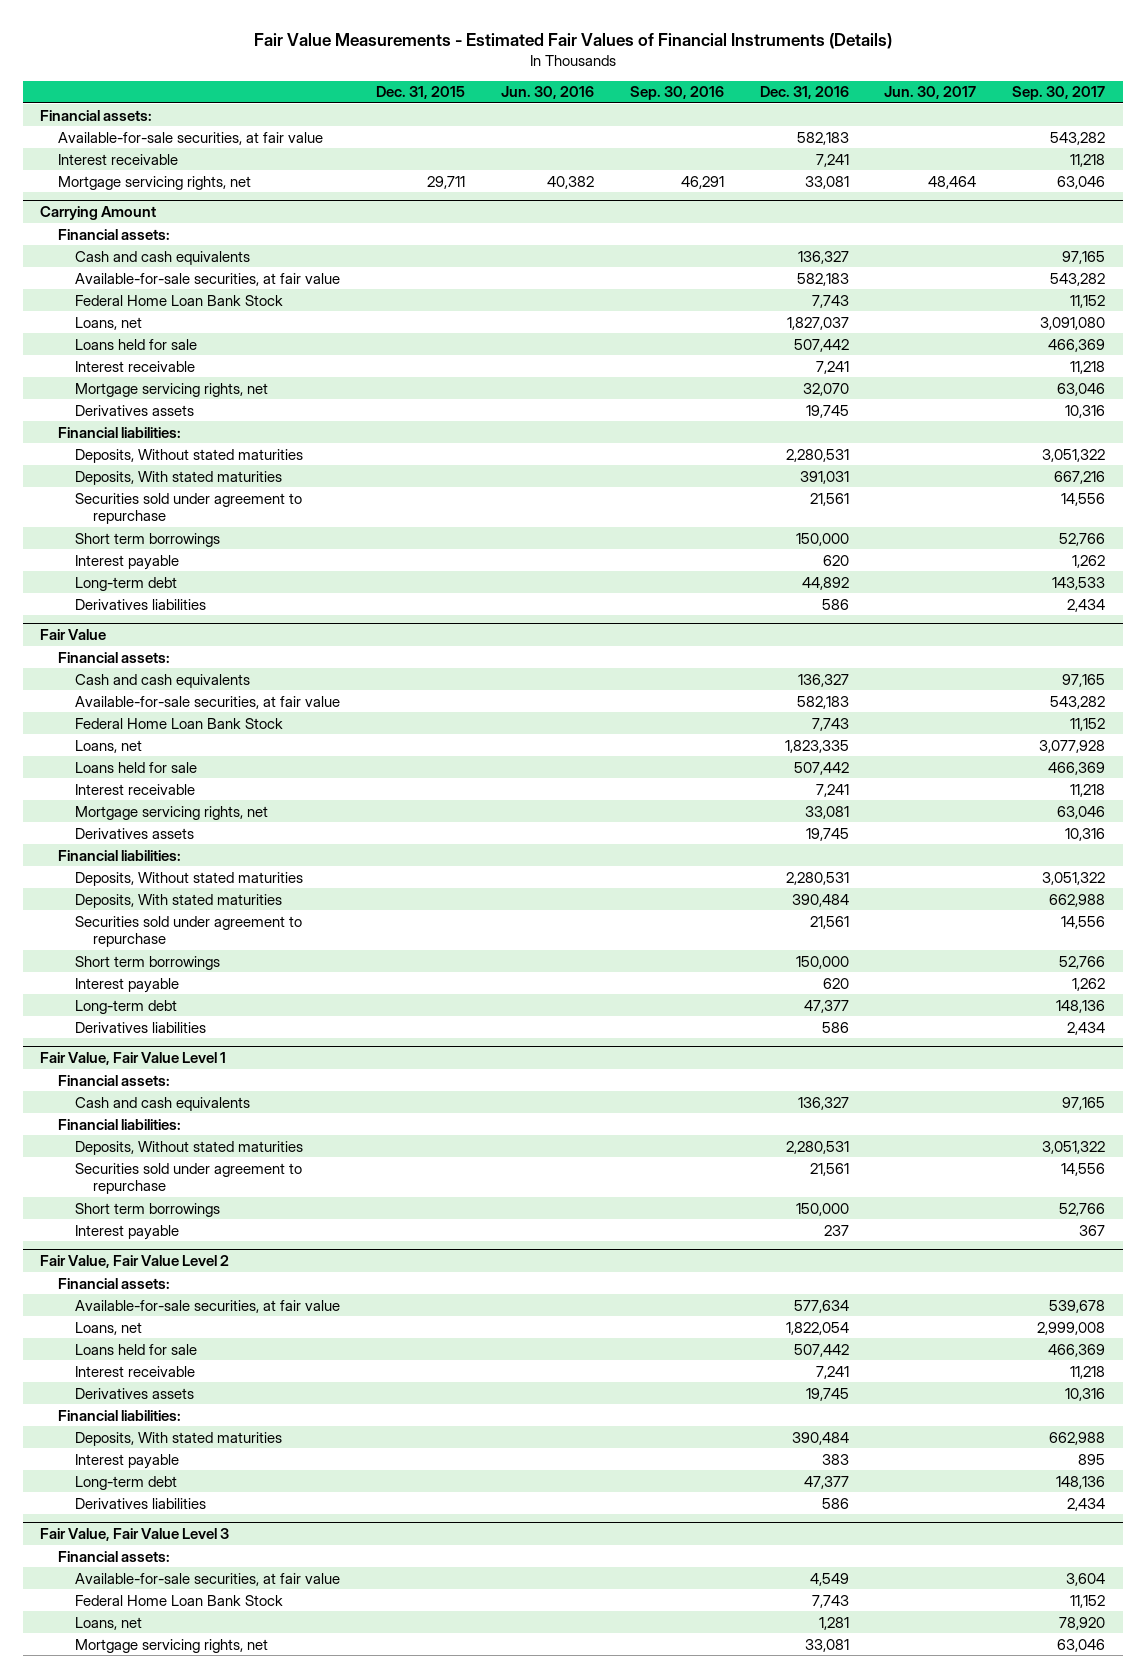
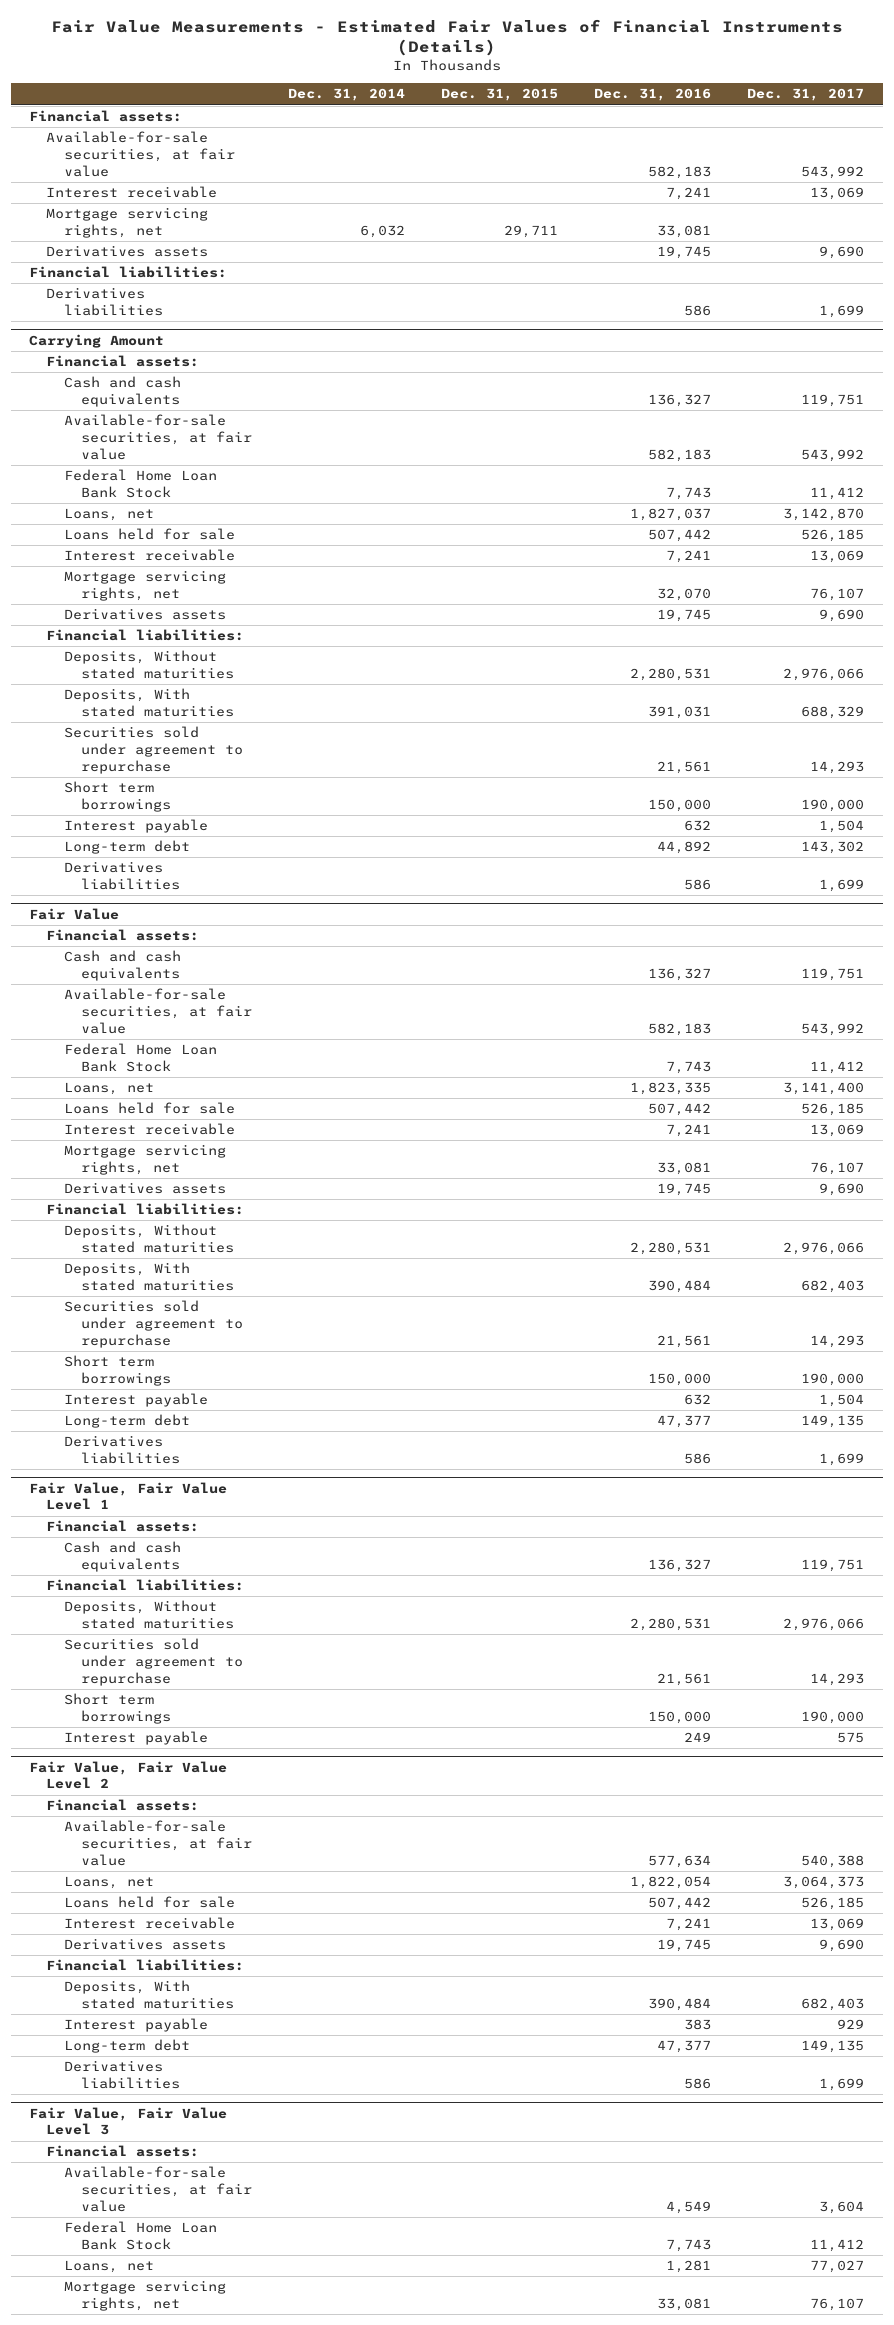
- | Dec. 31, 2015 | Jun. 30, 2016 | Sep. 30, 2016 | Dec. 31, 2016 | Jun. 30, 2017 | Sep. 30, 2017
+ | Dec. 31, 2014 | Dec. 31, 2015 | Dec. 31, 2016 | Dec. 31, 2017
+ Derivatives assets | | | 19,745 | 9,690
+ Financial liabilities:
+ Derivatives liabilities | | | 586 | 1,699
@ Carrying Amount
- Interest payable | | | | 620 | | 1,262
+ Interest payable | | | 632 | 1,504
@ Fair Value
- Interest payable | | | | 620 | | 1,262
+ Interest payable | | | 632 | 1,504
@ Fair Value, Fair Value Level 1
- Interest payable | | | | 237 | | 367
+ Interest payable | | | 249 | 575

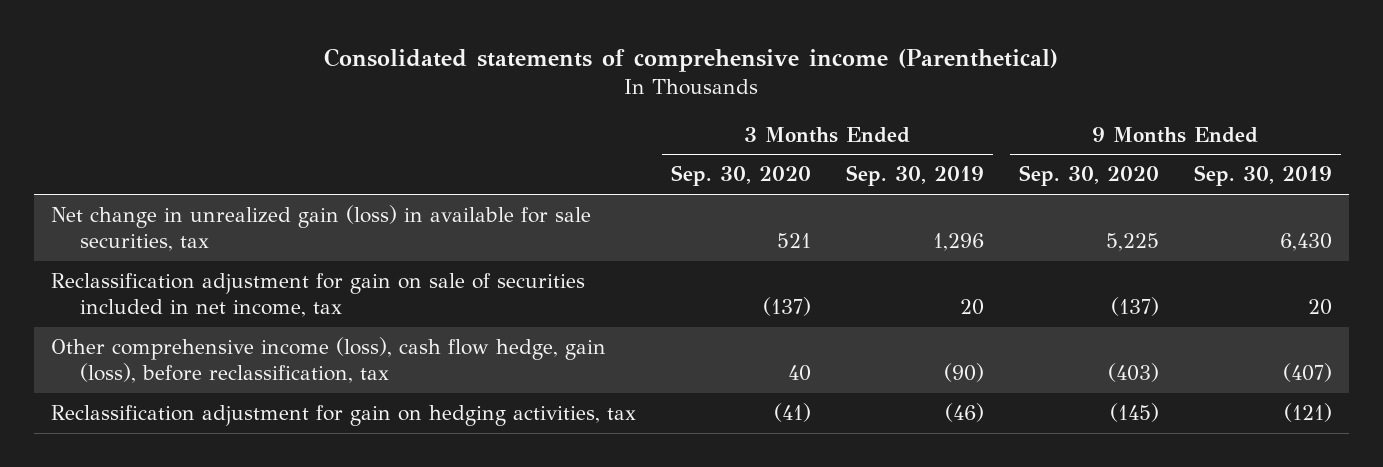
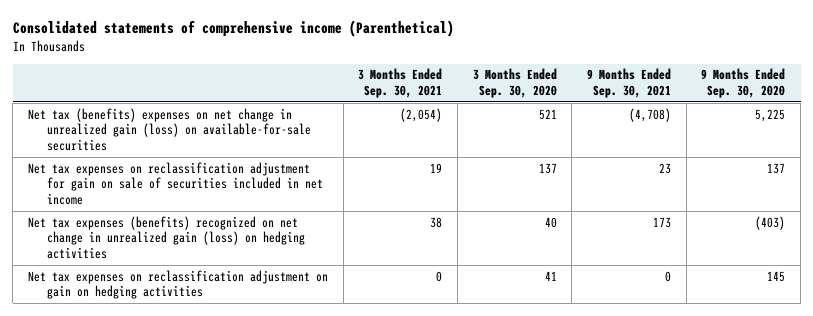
- | 3 Months Ended Sep. 30, 2020 | 3 Months Ended Sep. 30, 2019 | 9 Months Ended Sep. 30, 2020 | 9 Months Ended Sep. 30, 2019
+ | 3 Months Ended Sep. 30, 2021 | 3 Months Ended Sep. 30, 2020 | 9 Months Ended Sep. 30, 2021 | 9 Months Ended Sep. 30, 2020
- Net change in unrealized gain (loss) in available for sale securities, tax | 521 | 1,296 | 5,225 | 6,430
- Reclassification adjustment for gain on sale of securities included in net income, tax | (137) | 20 | (137) | 20
- Other comprehensive income (loss), cash flow hedge, gain (loss), before reclassification, tax | 40 | (90) | (403) | (407)
- Reclassification adjustment for gain on hedging activities, tax | (41) | (46) | (145) | (121)
+ Net tax (benefits) expenses on net change in unrealized gain (loss) on available-for-sale securities | (2,054) | 521 | (4,708) | 5,225
+ Net tax expenses on reclassification adjustment for gain on sale of securities included in net income | 19 | 137 | 23 | 137
+ Net tax expenses (benefits) recognized on net change in unrealized gain (loss) on hedging activities | 38 | 40 | 173 | (403)
+ Net tax expenses on reclassification adjustment on gain on hedging activities | 0 | 41 | 0 | 145

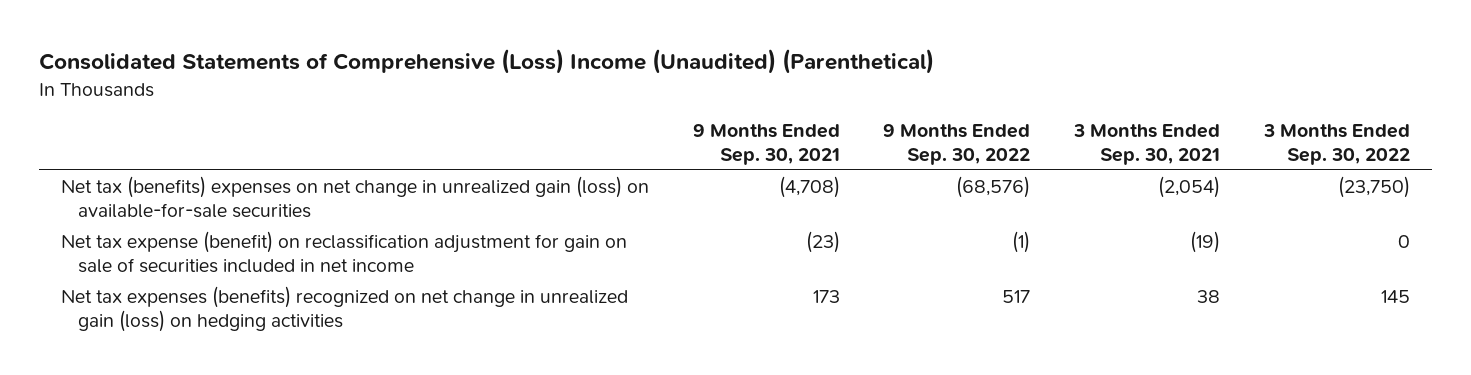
- Consolidated statements of comprehensive income (Parenthetical)
+ Consolidated Statements of Comprehensive (Loss) Income (Unaudited) (Parenthetical)
- | 3 Months Ended Sep. 30, 2021 | 3 Months Ended Sep. 30, 2020 | 9 Months Ended Sep. 30, 2021 | 9 Months Ended Sep. 30, 2020
+ | 9 Months Ended Sep. 30, 2021 | 9 Months Ended Sep. 30, 2022 | 3 Months Ended Sep. 30, 2021 | 3 Months Ended Sep. 30, 2022
- Net tax expenses on reclassification adjustment for gain on sale of securities included in net income | 19 | 137 | 23 | 137
+ Net tax expense (benefit) on reclassification adjustment for gain on sale of securities included in net income | (23) | (1) | (19) | 0
- Net tax expenses on reclassification adjustment on gain on hedging activities | 0 | 41 | 0 | 145

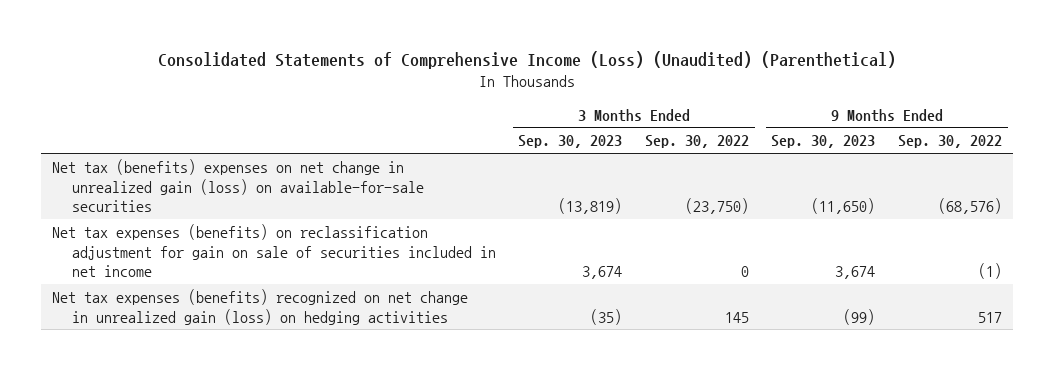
- Consolidated Statements of Comprehensive (Loss) Income (Unaudited) (Parenthetical)
+ Consolidated Statements of Comprehensive Income (Loss) (Unaudited) (Parenthetical)
- | 9 Months Ended Sep. 30, 2021 | 9 Months Ended Sep. 30, 2022 | 3 Months Ended Sep. 30, 2021 | 3 Months Ended Sep. 30, 2022
+ | 3 Months Ended Sep. 30, 2023 | 3 Months Ended Sep. 30, 2022 | 9 Months Ended Sep. 30, 2023 | 9 Months Ended Sep. 30, 2022
- Net tax expense (benefit) on reclassification adjustment for gain on sale of securities included in net income | (23) | (1) | (19) | 0
+ Net tax expenses (benefits) on reclassification adjustment for gain on sale of securities included in net income | 3,674 | 0 | 3,674 | (1)

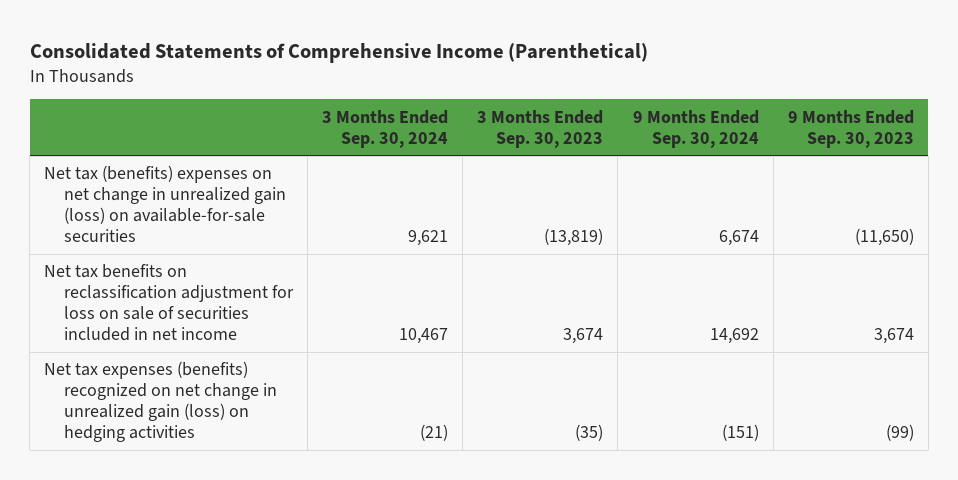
- Consolidated Statements of Comprehensive Income (Loss) (Unaudited) (Parenthetical)
+ Consolidated Statements of Comprehensive Income (Parenthetical)
- | 3 Months Ended Sep. 30, 2023 | 3 Months Ended Sep. 30, 2022 | 9 Months Ended Sep. 30, 2023 | 9 Months Ended Sep. 30, 2022
+ | 3 Months Ended Sep. 30, 2024 | 3 Months Ended Sep. 30, 2023 | 9 Months Ended Sep. 30, 2024 | 9 Months Ended Sep. 30, 2023
- Net tax expenses (benefits) on reclassification adjustment for gain on sale of securities included in net income | 3,674 | 0 | 3,674 | (1)
+ Net tax benefits on reclassification adjustment for loss on sale of securities included in net income | 10,467 | 3,674 | 14,692 | 3,674

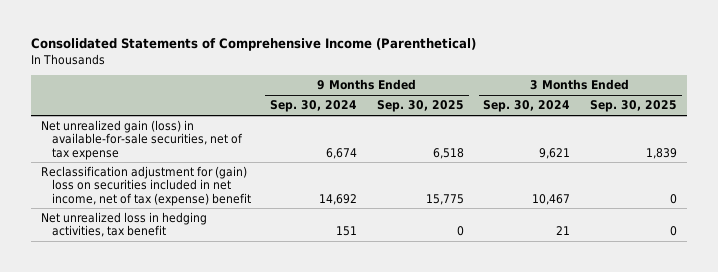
- | 3 Months Ended Sep. 30, 2024 | 3 Months Ended Sep. 30, 2023 | 9 Months Ended Sep. 30, 2024 | 9 Months Ended Sep. 30, 2023
+ | 9 Months Ended Sep. 30, 2024 | 9 Months Ended Sep. 30, 2025 | 3 Months Ended Sep. 30, 2024 | 3 Months Ended Sep. 30, 2025
- Net tax (benefits) expenses on net change in unrealized gain (loss) on available-for-sale securities | 9,621 | (13,819) | 6,674 | (11,650)
- Net tax benefits on reclassification adjustment for loss on sale of securities included in net income | 10,467 | 3,674 | 14,692 | 3,674
- Net tax expenses (benefits) recognized on net change in unrealized gain (loss) on hedging activities | (21) | (35) | (151) | (99)
+ Net unrealized gain (loss) in available-for-sale securities, net of tax expense | 6,674 | 6,518 | 9,621 | 1,839
+ Reclassification adjustment for (gain) loss on securities included in net income, net of tax (expense) benefit | 14,692 | 15,775 | 10,467 | 0
+ Net unrealized loss in hedging activities, tax benefit | 151 | 0 | 21 | 0

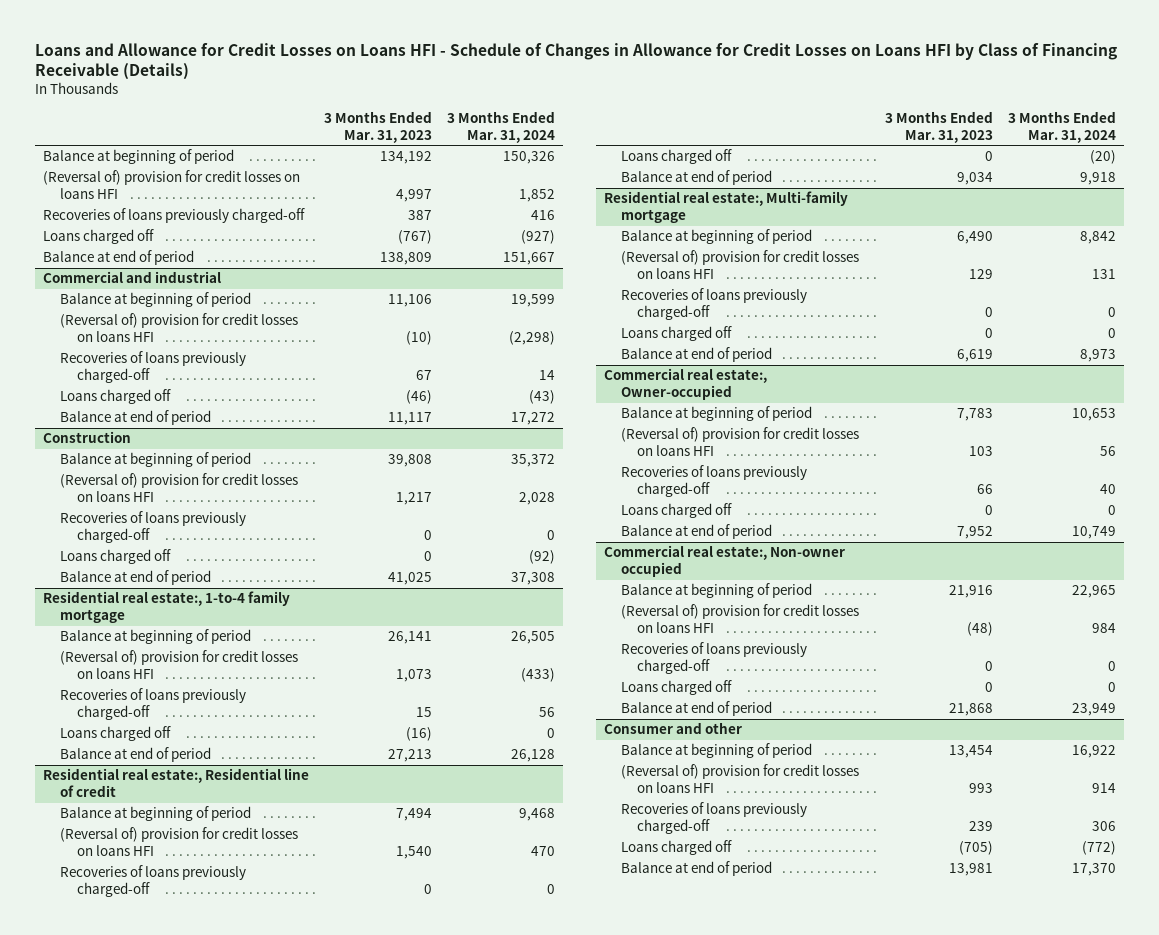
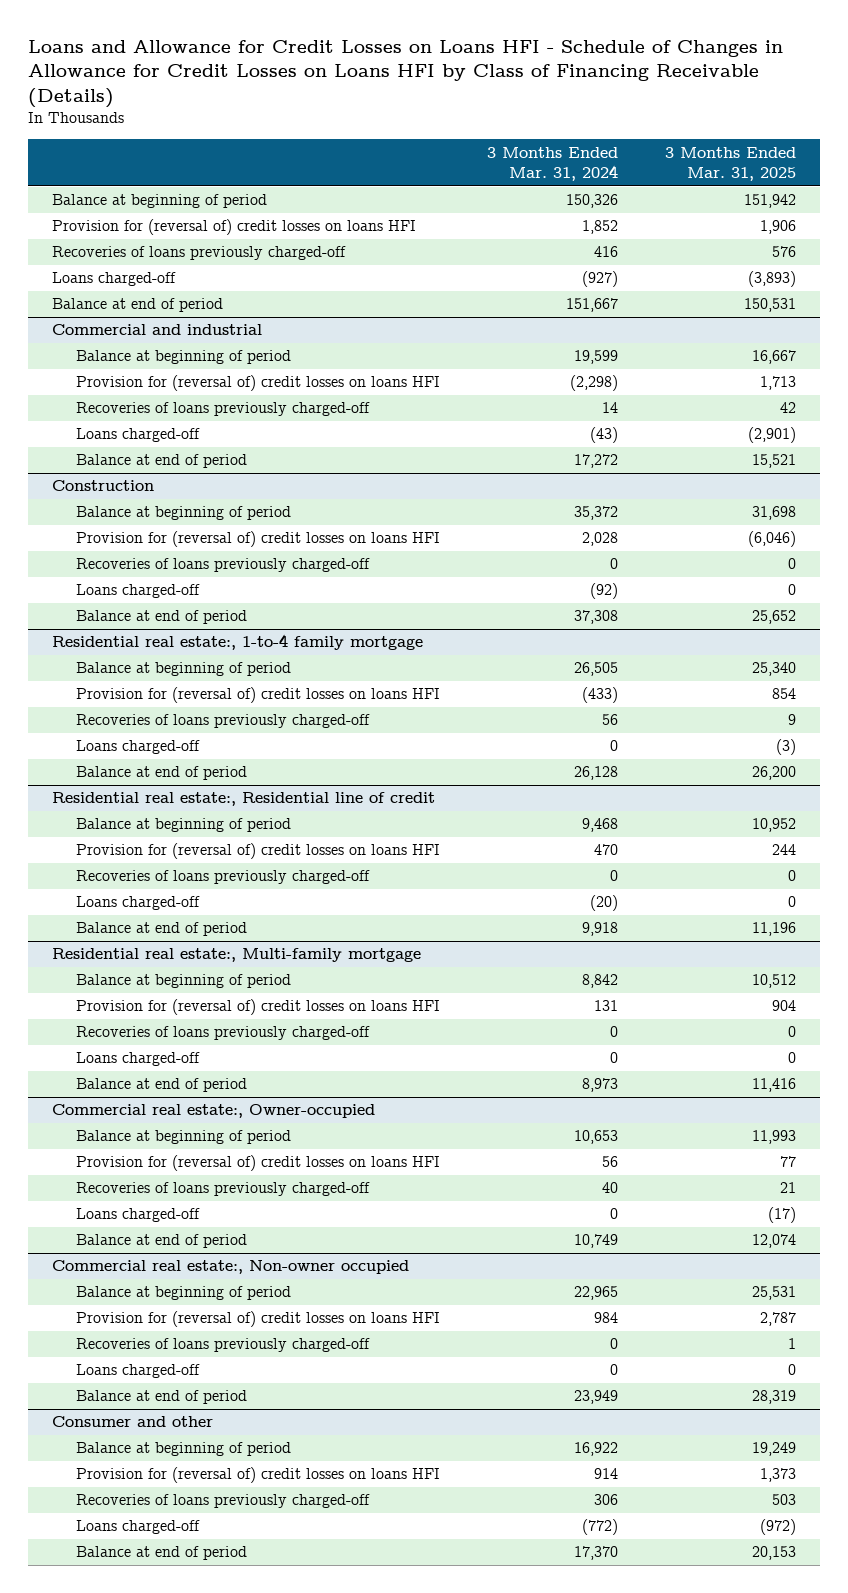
- | 3 Months Ended Mar. 31, 2023 | 3 Months Ended Mar. 31, 2024
+ | 3 Months Ended Mar. 31, 2024 | 3 Months Ended Mar. 31, 2025
- (Reversal of) provision for credit losses on loans HFI | 4,997 | 1,852
+ Provision for (reversal of) credit losses on loans HFI | 1,852 | 1,906
- Loans charged off | (767) | (927)
+ Loans charged-off | (927) | (3,893)
@ Commercial and industrial
- (Reversal of) provision for credit losses on loans HFI | (10) | (2,298)
+ Provision for (reversal of) credit losses on loans HFI | (2,298) | 1,713
- Loans charged off | (46) | (43)
+ Loans charged-off | (43) | (2,901)
@ Construction
- (Reversal of) provision for credit losses on loans HFI | 1,217 | 2,028
+ Provision for (reversal of) credit losses on loans HFI | 2,028 | (6,046)
- Loans charged off | 0 | (92)
+ Loans charged-off | (92) | 0
@ Residential real estate:, 1-to-4 family mortgage
- (Reversal of) provision for credit losses on loans HFI | 1,073 | (433)
+ Provision for (reversal of) credit losses on loans HFI | (433) | 854
- Loans charged off | (16) | 0
+ Loans charged-off | 0 | (3)
@ Residential real estate:, Residential line of credit
- (Reversal of) provision for credit losses on loans HFI | 1,540 | 470
+ Provision for (reversal of) credit losses on loans HFI | 470 | 244
- Loans charged off | 0 | (20)
+ Loans charged-off | (20) | 0
@ Residential real estate:, Multi-family mortgage
- (Reversal of) provision for credit losses on loans HFI | 129 | 131
+ Provision for (reversal of) credit losses on loans HFI | 131 | 904
- Loans charged off | 0 | 0
+ Loans charged-off | 0 | 0
@ Commercial real estate:, Owner-occupied
- (Reversal of) provision for credit losses on loans HFI | 103 | 56
+ Provision for (reversal of) credit losses on loans HFI | 56 | 77
- Loans charged off | 0 | 0
+ Loans charged-off | 0 | (17)
@ Commercial real estate:, Non-owner occupied
- (Reversal of) provision for credit losses on loans HFI | (48) | 984
+ Provision for (reversal of) credit losses on loans HFI | 984 | 2,787
- Loans charged off | 0 | 0
+ Loans charged-off | 0 | 0
@ Consumer and other
- (Reversal of) provision for credit losses on loans HFI | 993 | 914
+ Provision for (reversal of) credit losses on loans HFI | 914 | 1,373
- Loans charged off | (705) | (772)
+ Loans charged-off | (772) | (972)

